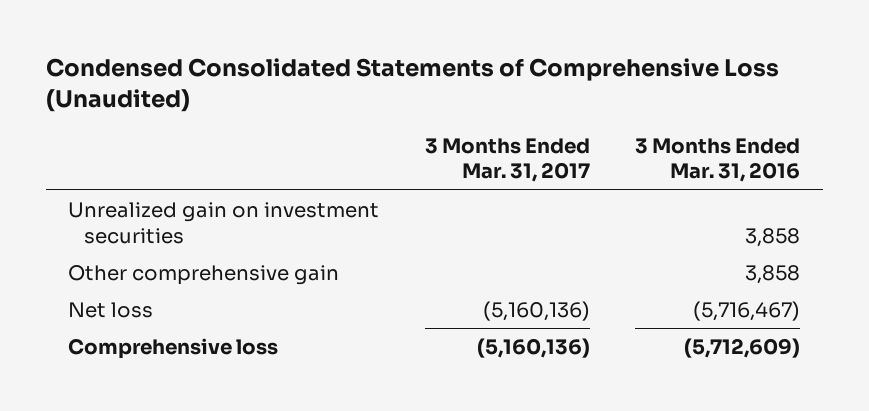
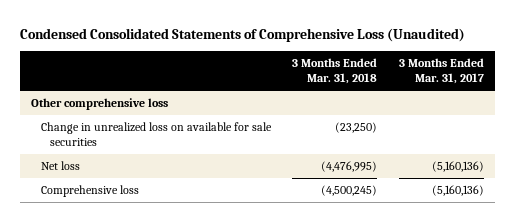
- | 3 Months Ended Mar. 31, 2017 | 3 Months Ended Mar. 31, 2016
+ | 3 Months Ended Mar. 31, 2018 | 3 Months Ended Mar. 31, 2017
- Unrealized gain on investment securities | | 3,858
- Other comprehensive gain | | 3,858
+ Other comprehensive loss
+ Change in unrealized loss on available for sale securities | (23,250) |

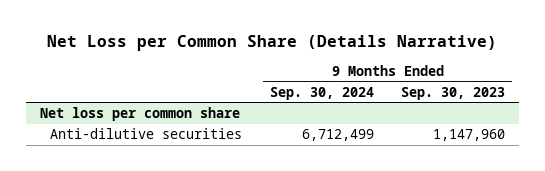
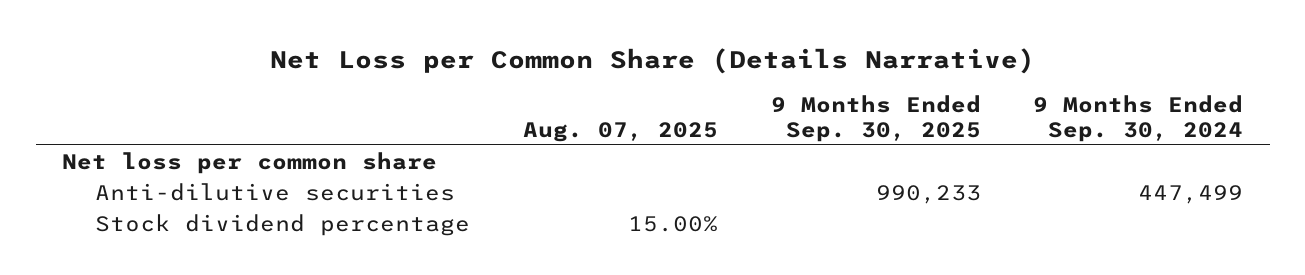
- | 9 Months Ended Sep. 30, 2024 | 9 Months Ended Sep. 30, 2023
+ | Aug. 07, 2025 | 9 Months Ended Sep. 30, 2025 | 9 Months Ended Sep. 30, 2024
- Anti-dilutive securities | 6,712,499 | 1,147,960
+ Anti-dilutive securities | | 990,233 | 447,499
+ Stock dividend percentage | 15.00% | |

